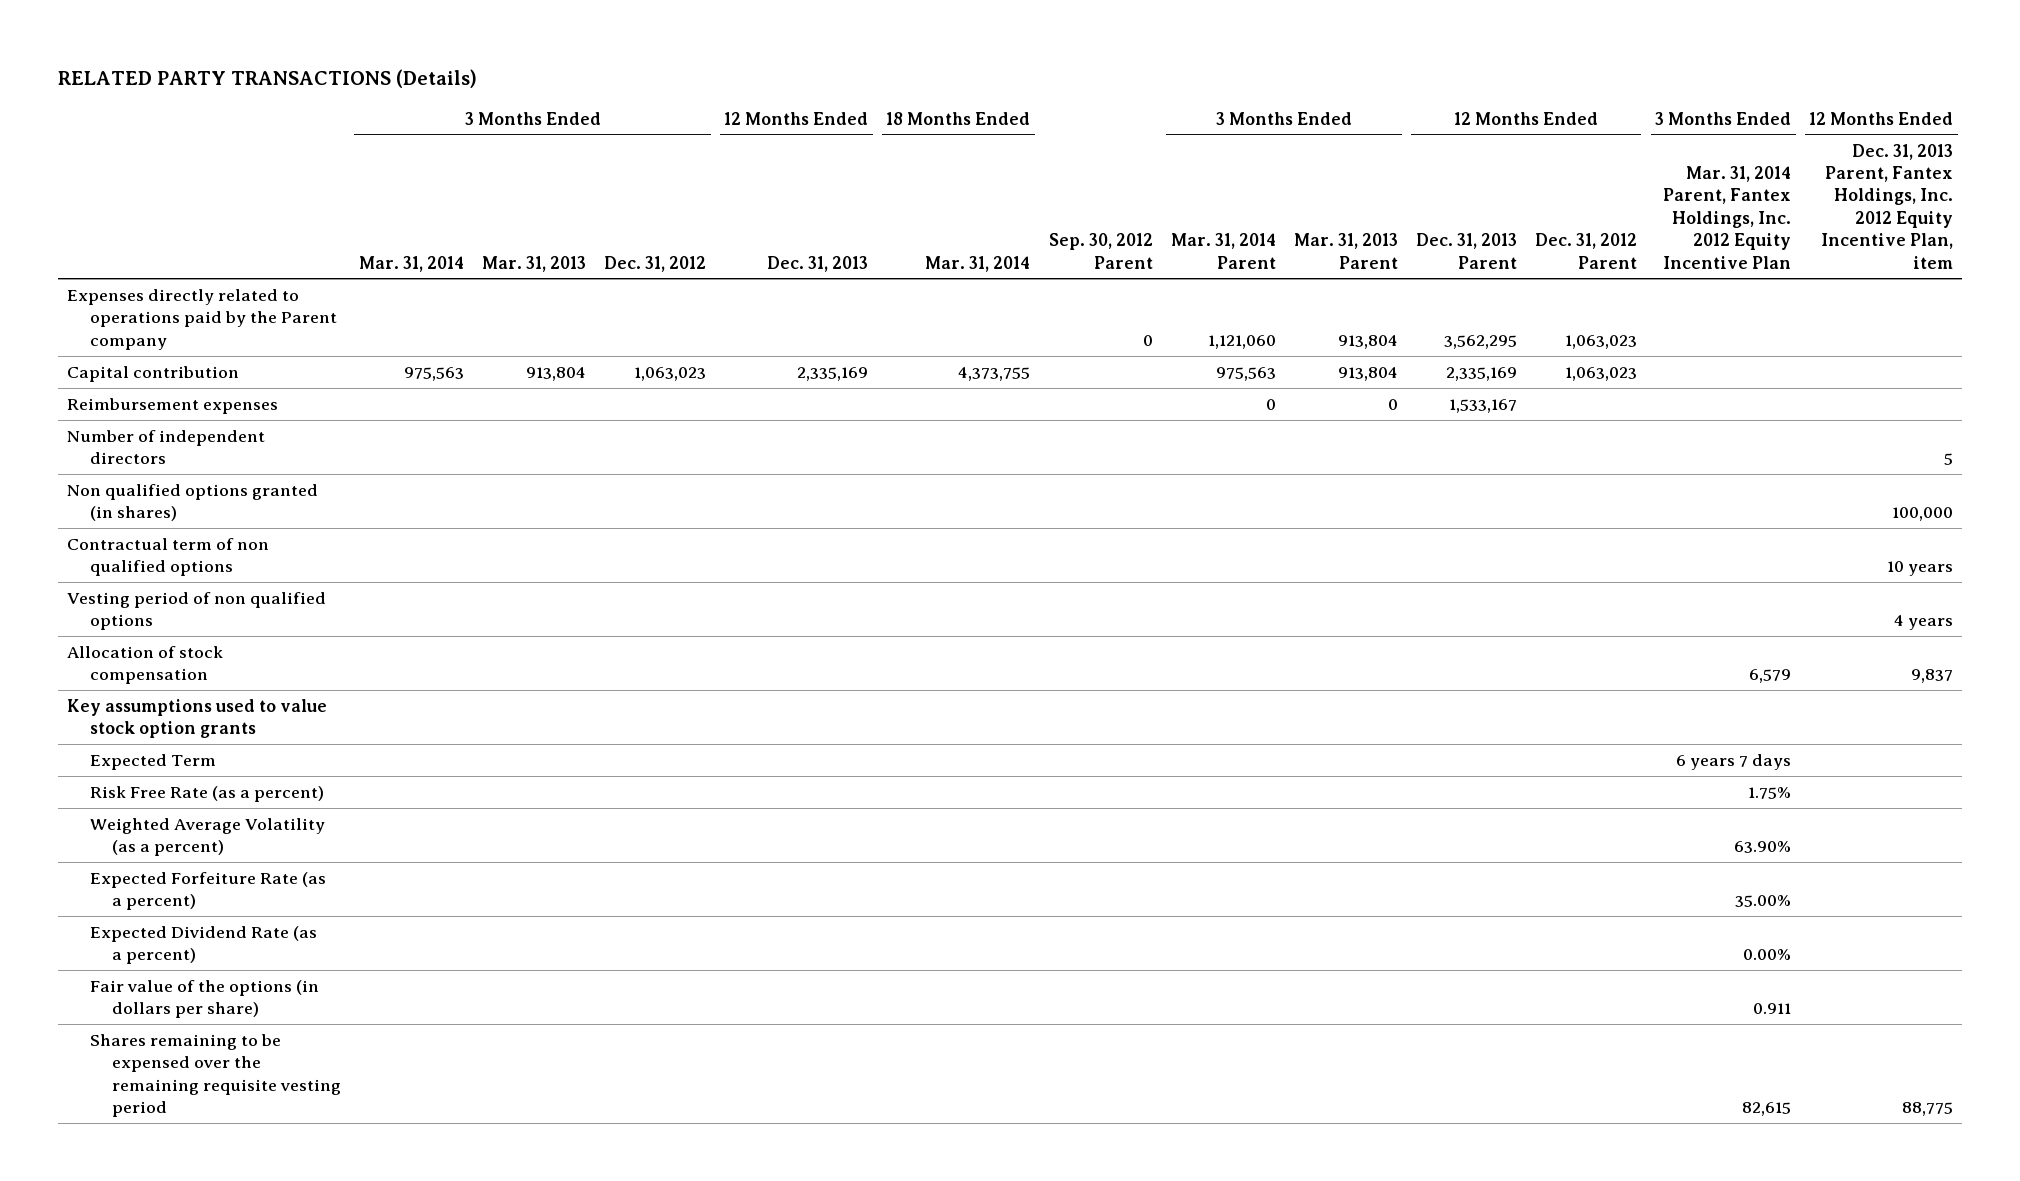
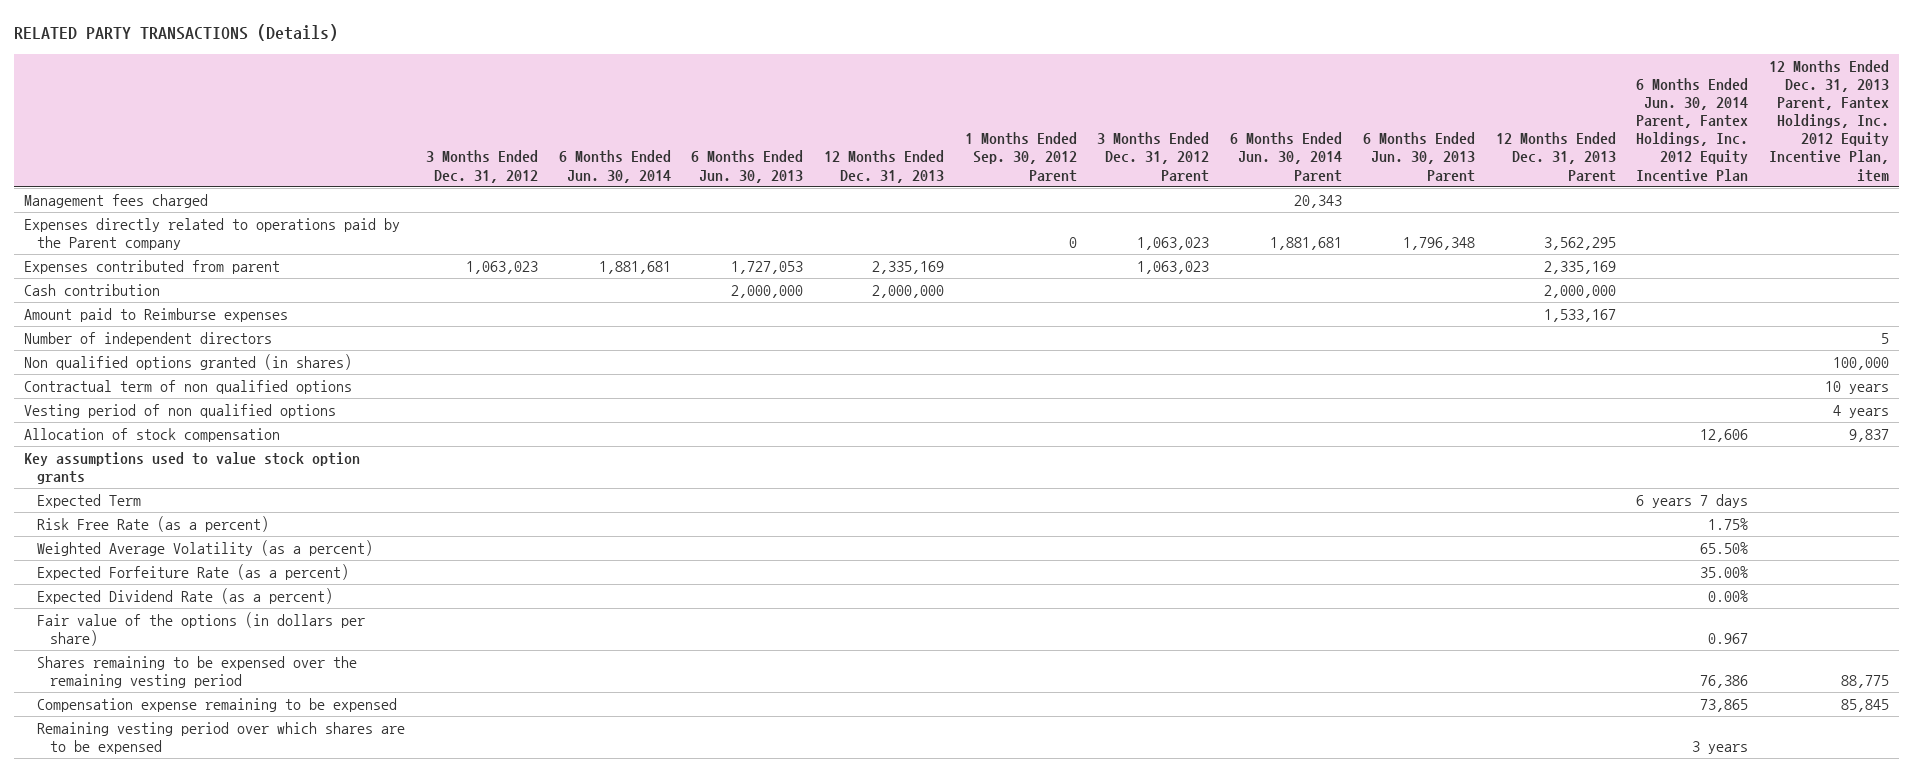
- | 3 Months Ended Mar. 31, 2014 | 3 Months Ended Mar. 31, 2013 | 3 Months Ended Dec. 31, 2012 | 12 Months Ended Dec. 31, 2013 | 18 Months Ended Mar. 31, 2014 | Sep. 30, 2012 Parent | 3 Months Ended Mar. 31, 2014 Parent | 3 Months Ended Mar. 31, 2013 Parent | 12 Months Ended Dec. 31, 2013 Parent | 12 Months Ended Dec. 31, 2012 Parent | 3 Months Ended Mar. 31, 2014 Parent, Fantex Holdings, Inc. 2012 Equity Incentive Plan | 12 Months Ended Dec. 31, 2013 Parent, Fantex Holdings, Inc. 2012 Equity Incentive Plan, item
+ | 3 Months Ended Dec. 31, 2012 | 6 Months Ended Jun. 30, 2014 | 6 Months Ended Jun. 30, 2013 | 12 Months Ended Dec. 31, 2013 | 1 Months Ended Sep. 30, 2012 Parent | 3 Months Ended Dec. 31, 2012 Parent | 6 Months Ended Jun. 30, 2014 Parent | 6 Months Ended Jun. 30, 2013 Parent | 12 Months Ended Dec. 31, 2013 Parent | 6 Months Ended Jun. 30, 2014 Parent, Fantex Holdings, Inc. 2012 Equity Incentive Plan | 12 Months Ended Dec. 31, 2013 Parent, Fantex Holdings, Inc. 2012 Equity Incentive Plan, item
+ Management fees charged | | | | | | | 20,343 | | | |
- Capital contribution | 975,563 | 913,804 | 1,063,023 | 2,335,169 | 4,373,755 | | 975,563 | 913,804 | 2,335,169 | 1,063,023 | |
- Reimbursement expenses | | | | | | | 0 | 0 | 1,533,167 | | |
+ Expenses contributed from parent | 1,063,023 | 1,881,681 | 1,727,053 | 2,335,169 | | 1,063,023 | | | 2,335,169 | |
+ Cash contribution | | | 2,000,000 | 2,000,000 | | | | | 2,000,000 | |
+ Amount paid to Reimburse expenses | | | | | | | | | 1,533,167 | |
- Shares remaining to be expensed over the remaining requisite vesting period | | | | | | | | | | | 82,615 | 88,775
+ Shares remaining to be expensed over the remaining vesting period | | | | | | | | | | 76,386 | 88,775
+ Compensation expense remaining to be expensed | | | | | | | | | | 73,865 | 85,845
+ Remaining vesting period over which shares are to be expensed | | | | | | | | | | 3 years |

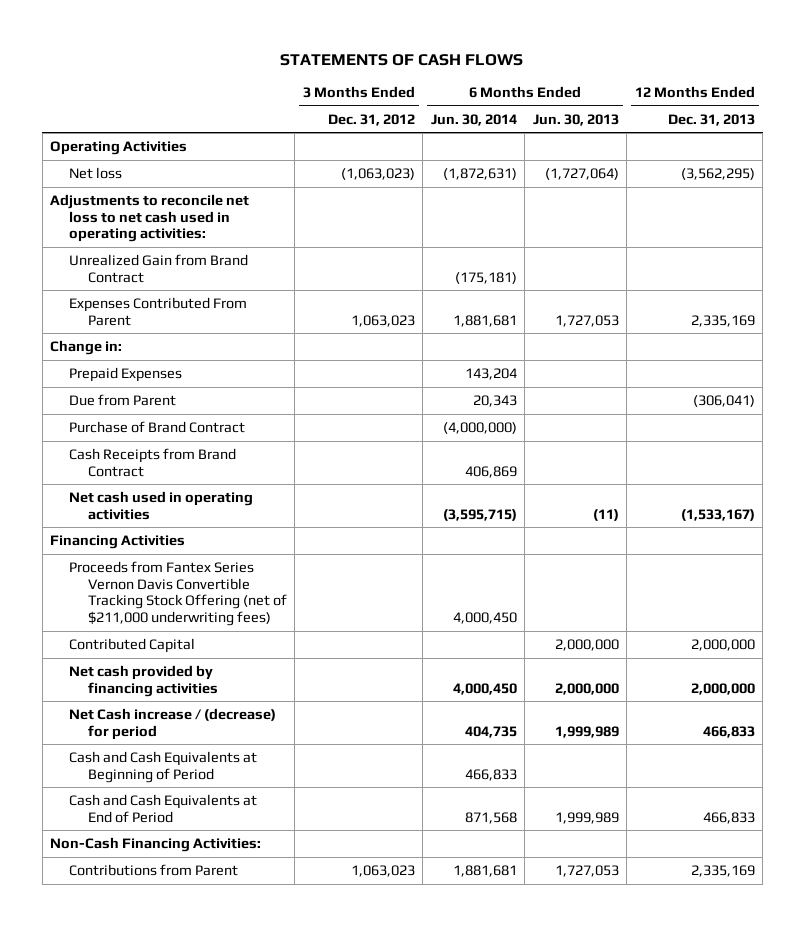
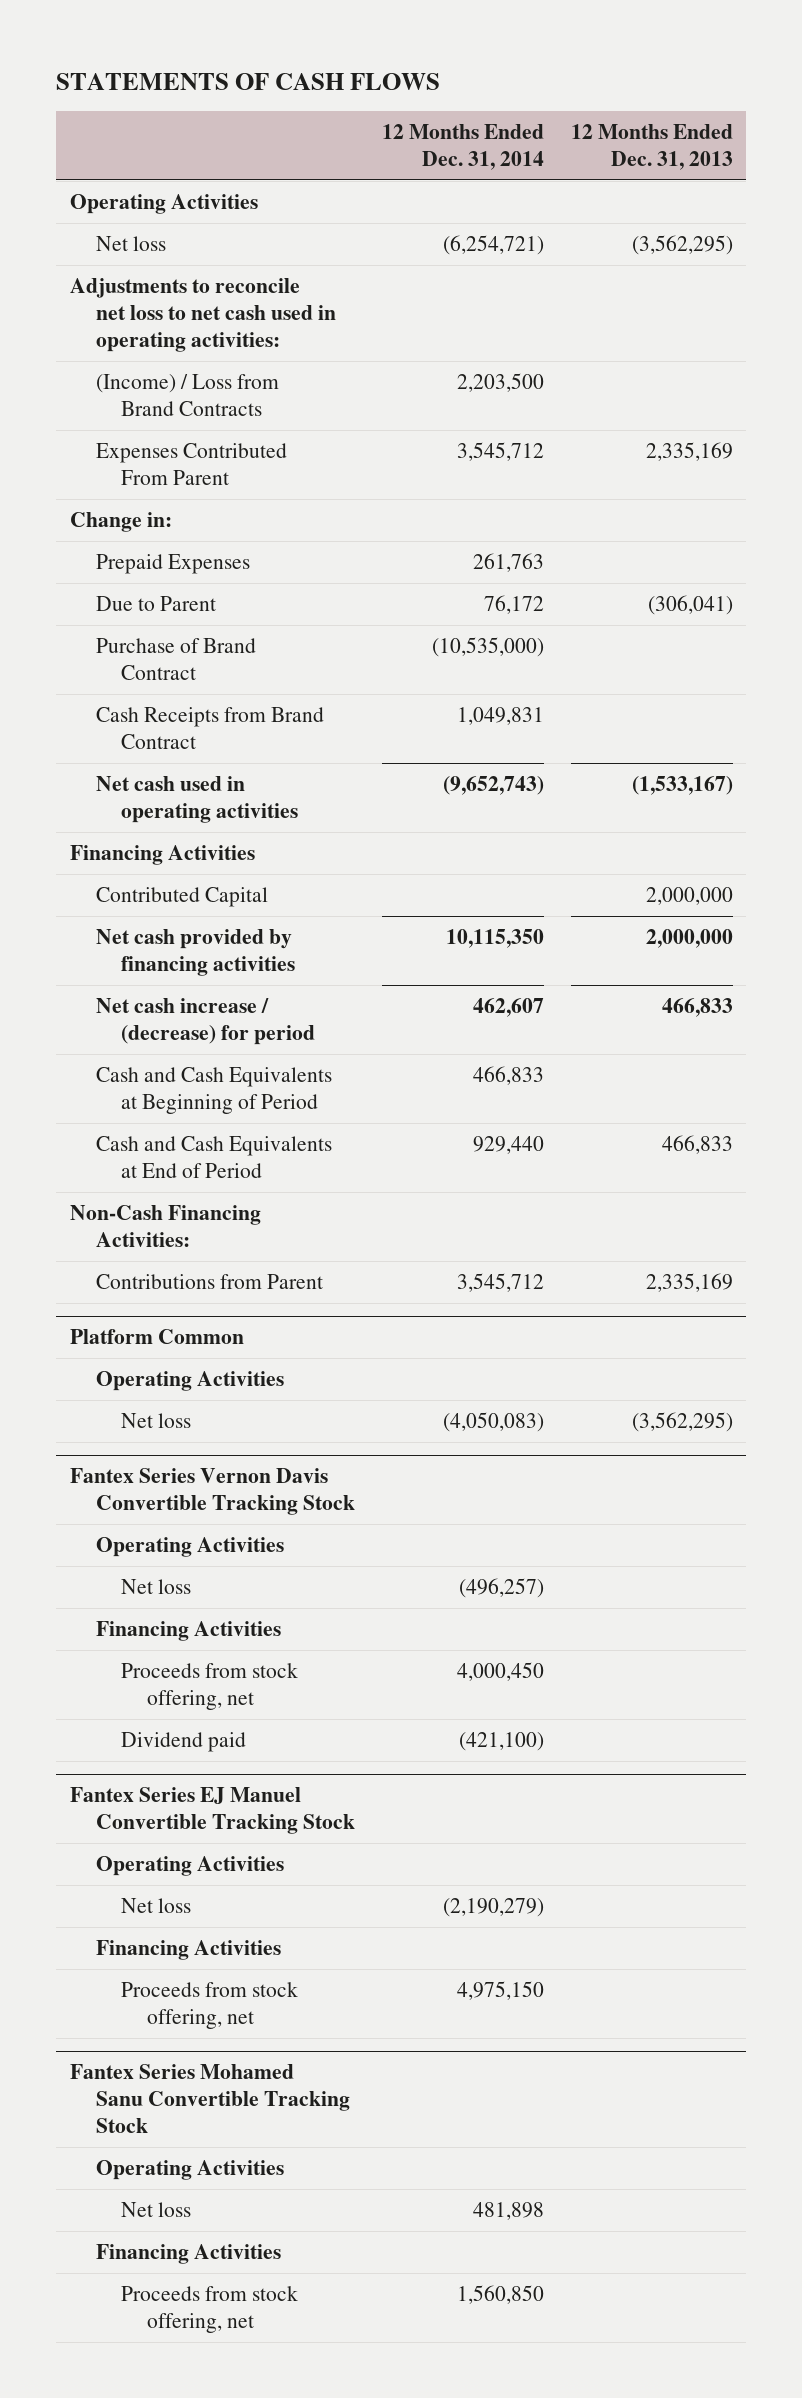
- | 3 Months Ended Dec. 31, 2012 | 6 Months Ended Jun. 30, 2014 | 6 Months Ended Jun. 30, 2013 | 12 Months Ended Dec. 31, 2013
+ | 12 Months Ended Dec. 31, 2014 | 12 Months Ended Dec. 31, 2013
- Unrealized Gain from Brand Contract | | (175,181) | |
+ (Income) / Loss from Brand Contracts | 2,203,500 |
- Due from Parent | | 20,343 | | (306,041)
+ Due to Parent | 76,172 | (306,041)
- Proceeds from Fantex Series Vernon Davis Convertible Tracking Stock Offering (net of $211,000 underwriting fees) | | 4,000,450 | |
- Net Cash increase / (decrease) for period | | 404,735 | 1,999,989 | 466,833
+ Net cash increase / (decrease) for period | 462,607 | 466,833
+ Platform Common
+ Operating Activities
+ Net loss | (4,050,083) | (3,562,295)
+ Fantex Series Vernon Davis Convertible Tracking Stock
+ Operating Activities
+ Net loss | (496,257) |
+ Financing Activities
+ Proceeds from stock offering, net | 4,000,450 |
+ Dividend paid | (421,100) |
+ Fantex Series EJ Manuel Convertible Tracking Stock
+ Operating Activities
+ Net loss | (2,190,279) |
+ Financing Activities
+ Proceeds from stock offering, net | 4,975,150 |
+ Fantex Series Mohamed Sanu Convertible Tracking Stock
+ Operating Activities
+ Net loss | 481,898 |
+ Financing Activities
+ Proceeds from stock offering, net | 1,560,850 |

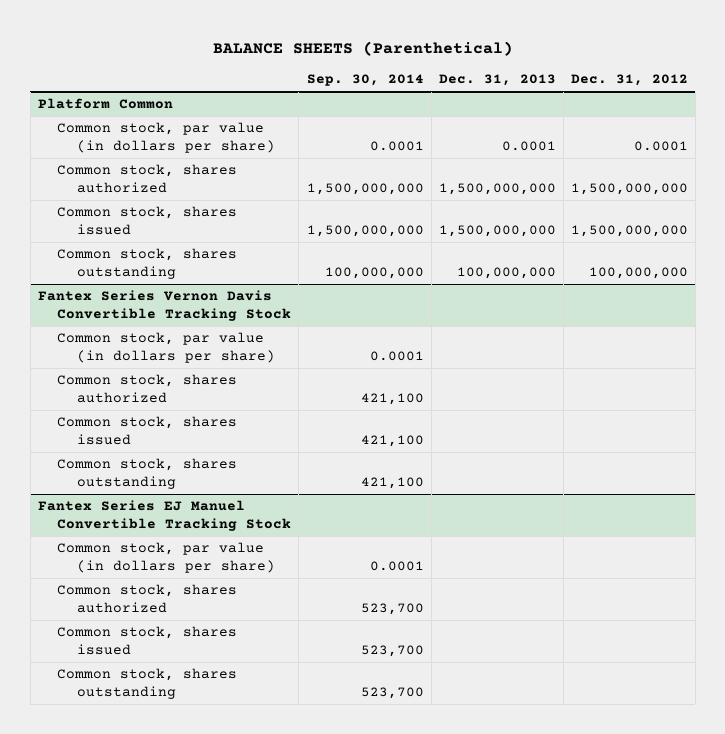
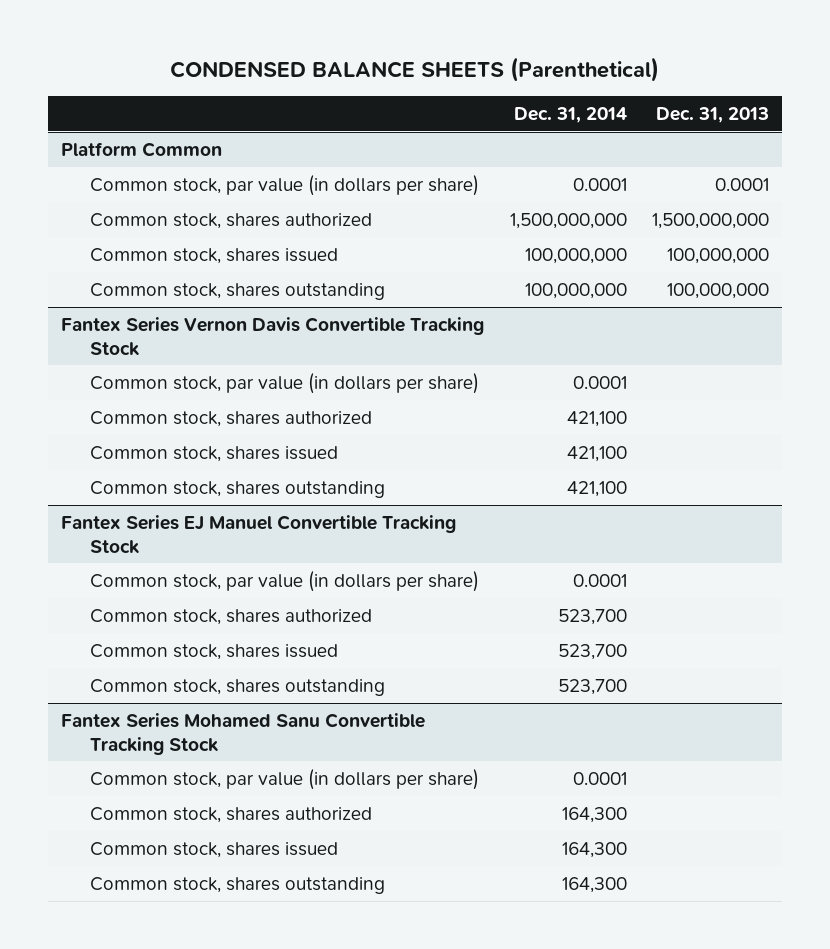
- BALANCE SHEETS (Parenthetical)
+ CONDENSED BALANCE SHEETS (Parenthetical)
- | Sep. 30, 2014 | Dec. 31, 2013 | Dec. 31, 2012
+ | Dec. 31, 2014 | Dec. 31, 2013
@ Platform Common
- Common stock, shares issued | 1,500,000,000 | 1,500,000,000 | 1,500,000,000
+ Common stock, shares issued | 100,000,000 | 100,000,000
+ Fantex Series Mohamed Sanu Convertible Tracking Stock
+ Common stock, par value (in dollars per share) | 0.0001 |
+ Common stock, shares authorized | 164,300 |
+ Common stock, shares issued | 164,300 |
+ Common stock, shares outstanding | 164,300 |

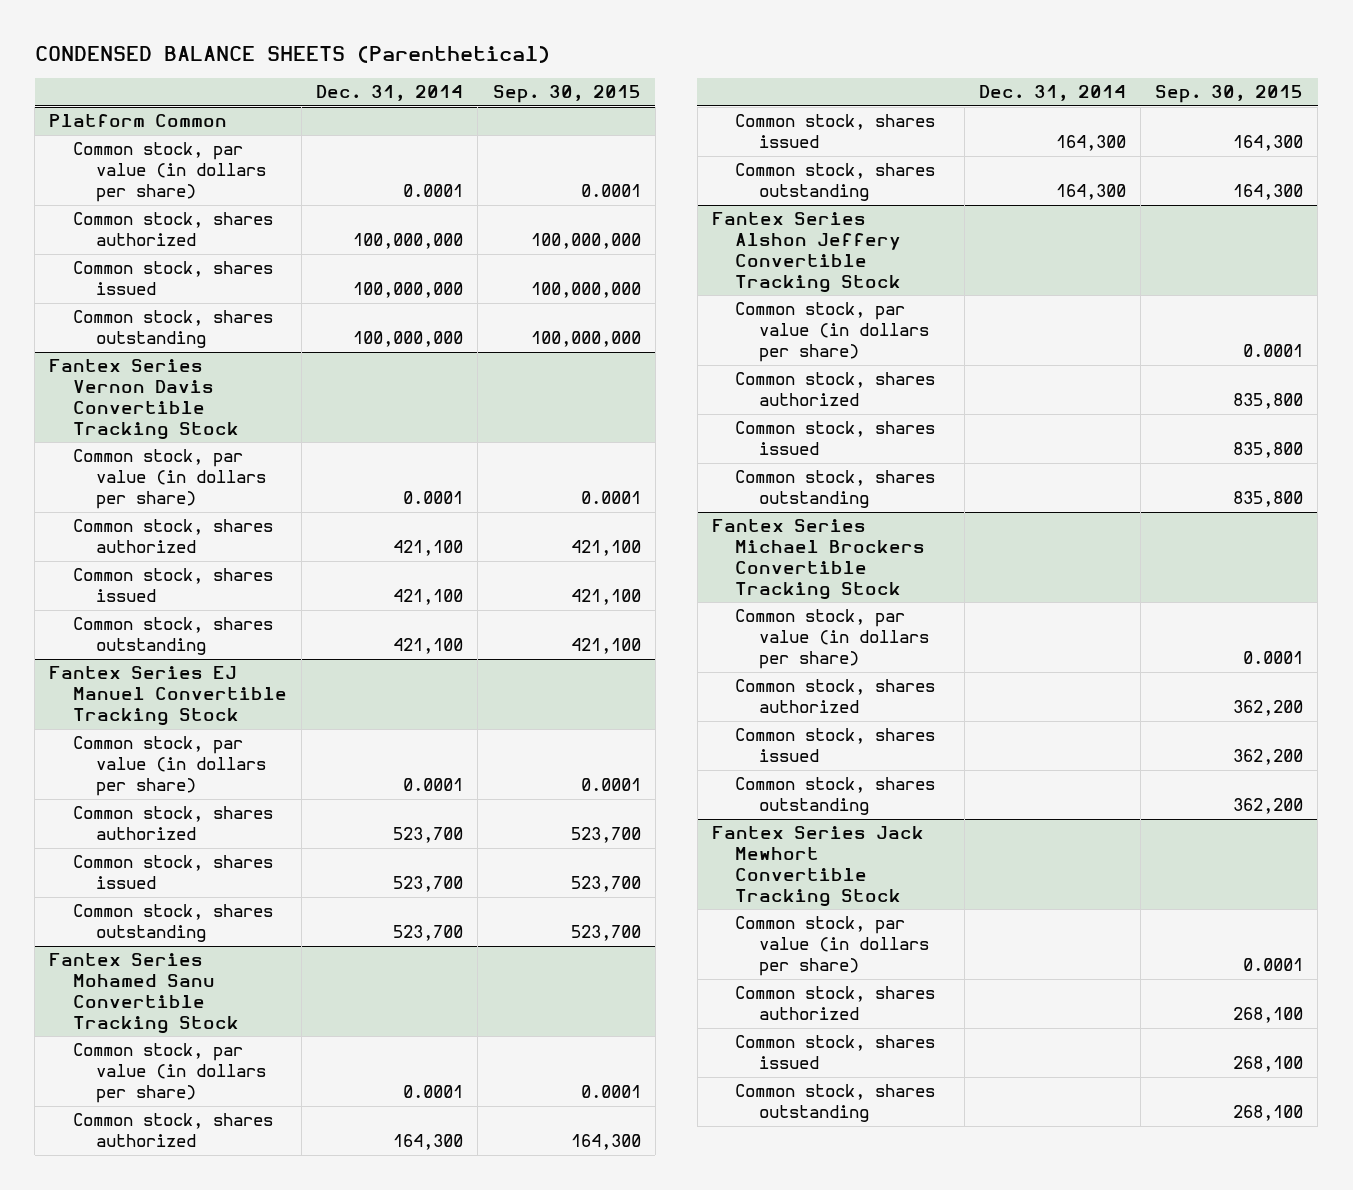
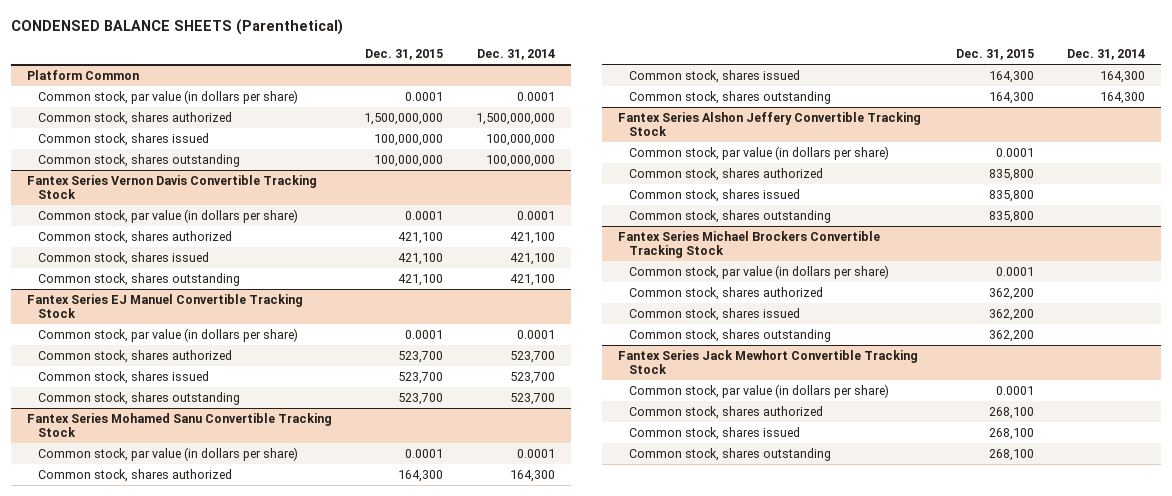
- | Dec. 31, 2014 | Sep. 30, 2015
+ | Dec. 31, 2015 | Dec. 31, 2014
@ Platform Common
- Common stock, shares authorized | 100,000,000 | 100,000,000
+ Common stock, shares authorized | 1,500,000,000 | 1,500,000,000

